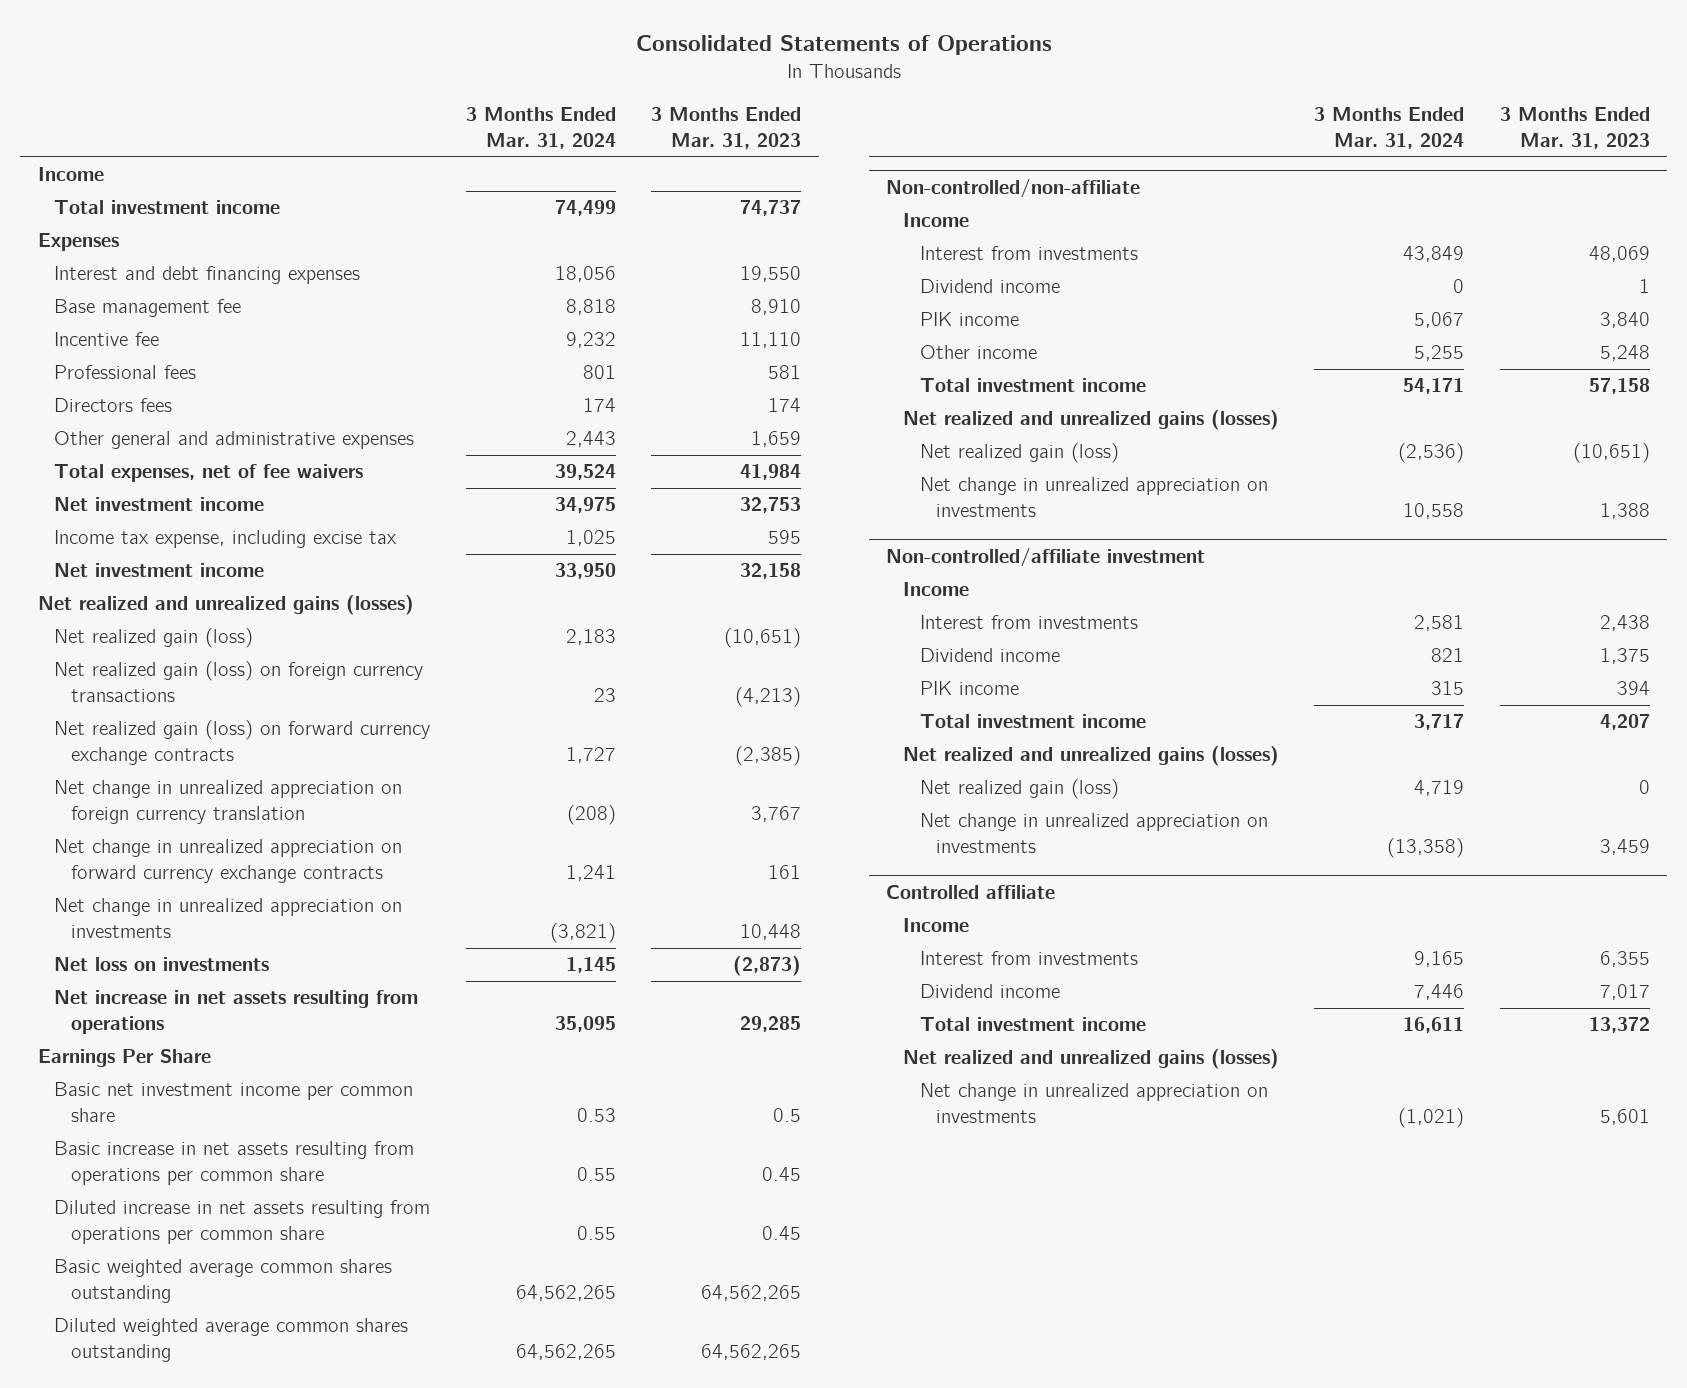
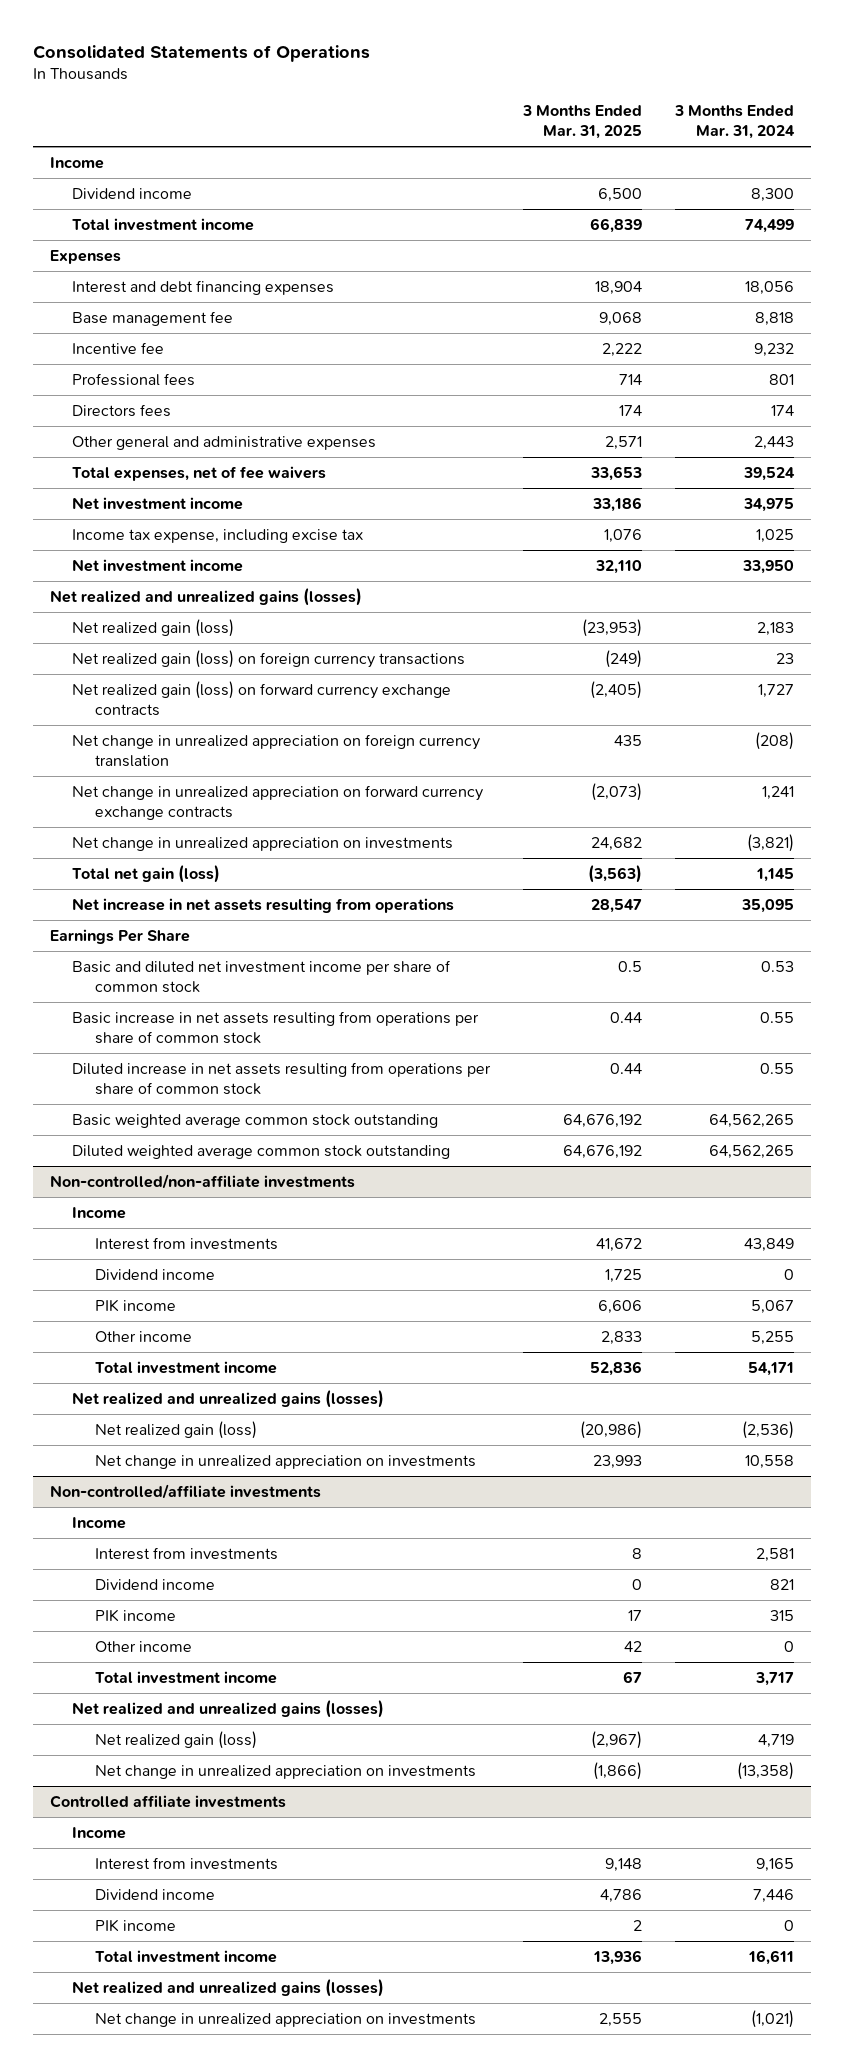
- | 3 Months Ended Mar. 31, 2024 | 3 Months Ended Mar. 31, 2023
+ | 3 Months Ended Mar. 31, 2025 | 3 Months Ended Mar. 31, 2024
+ Dividend income | 6,500 | 8,300
- Net loss on investments | 1,145 | (2,873)
+ Total net gain (loss) | (3,563) | 1,145
- Basic net investment income per common share | 0.53 | 0.5
- Basic increase in net assets resulting from operations per common share | 0.55 | 0.45
- Diluted increase in net assets resulting from operations per common share | 0.55 | 0.45
- Basic weighted average common shares outstanding | 64,562,265 | 64,562,265
- Diluted weighted average common shares outstanding | 64,562,265 | 64,562,265
- Non-controlled/non-affiliate
+ Basic and diluted net investment income per share of common stock | 0.5 | 0.53
+ Basic increase in net assets resulting from operations per share of common stock | 0.44 | 0.55
+ Diluted increase in net assets resulting from operations per share of common stock | 0.44 | 0.55
+ Basic weighted average common stock outstanding | 64,676,192 | 64,562,265
+ Diluted weighted average common stock outstanding | 64,676,192 | 64,562,265
+ Non-controlled/non-affiliate investments
- Non-controlled/affiliate investment
+ Non-controlled/affiliate investments
+ Other income | 42 | 0
- Controlled affiliate
+ Controlled affiliate investments
+ PIK income | 2 | 0

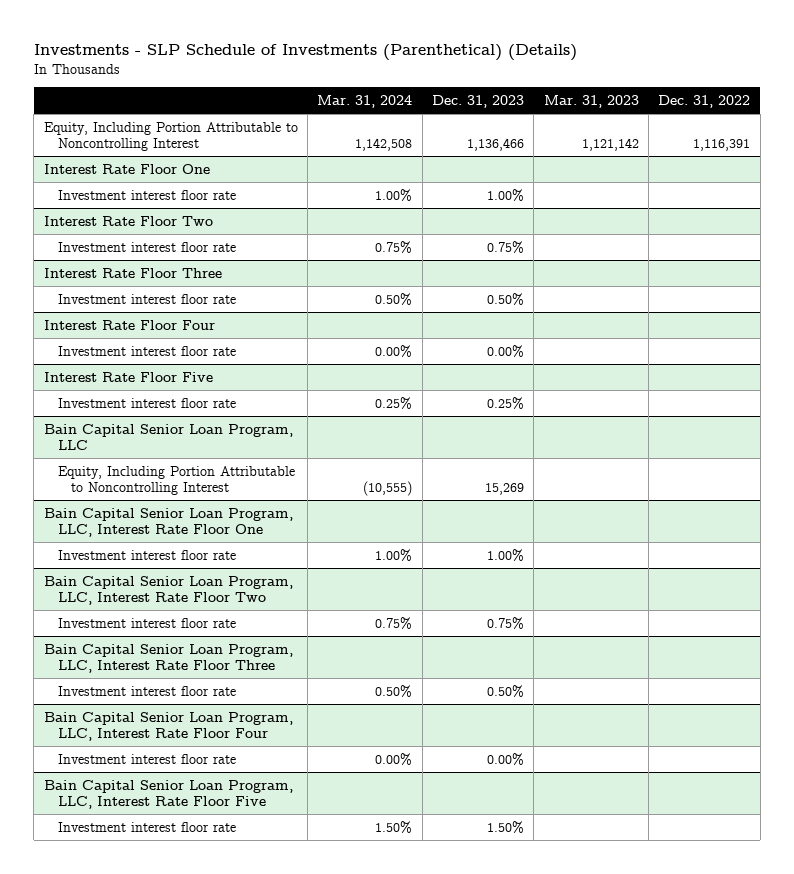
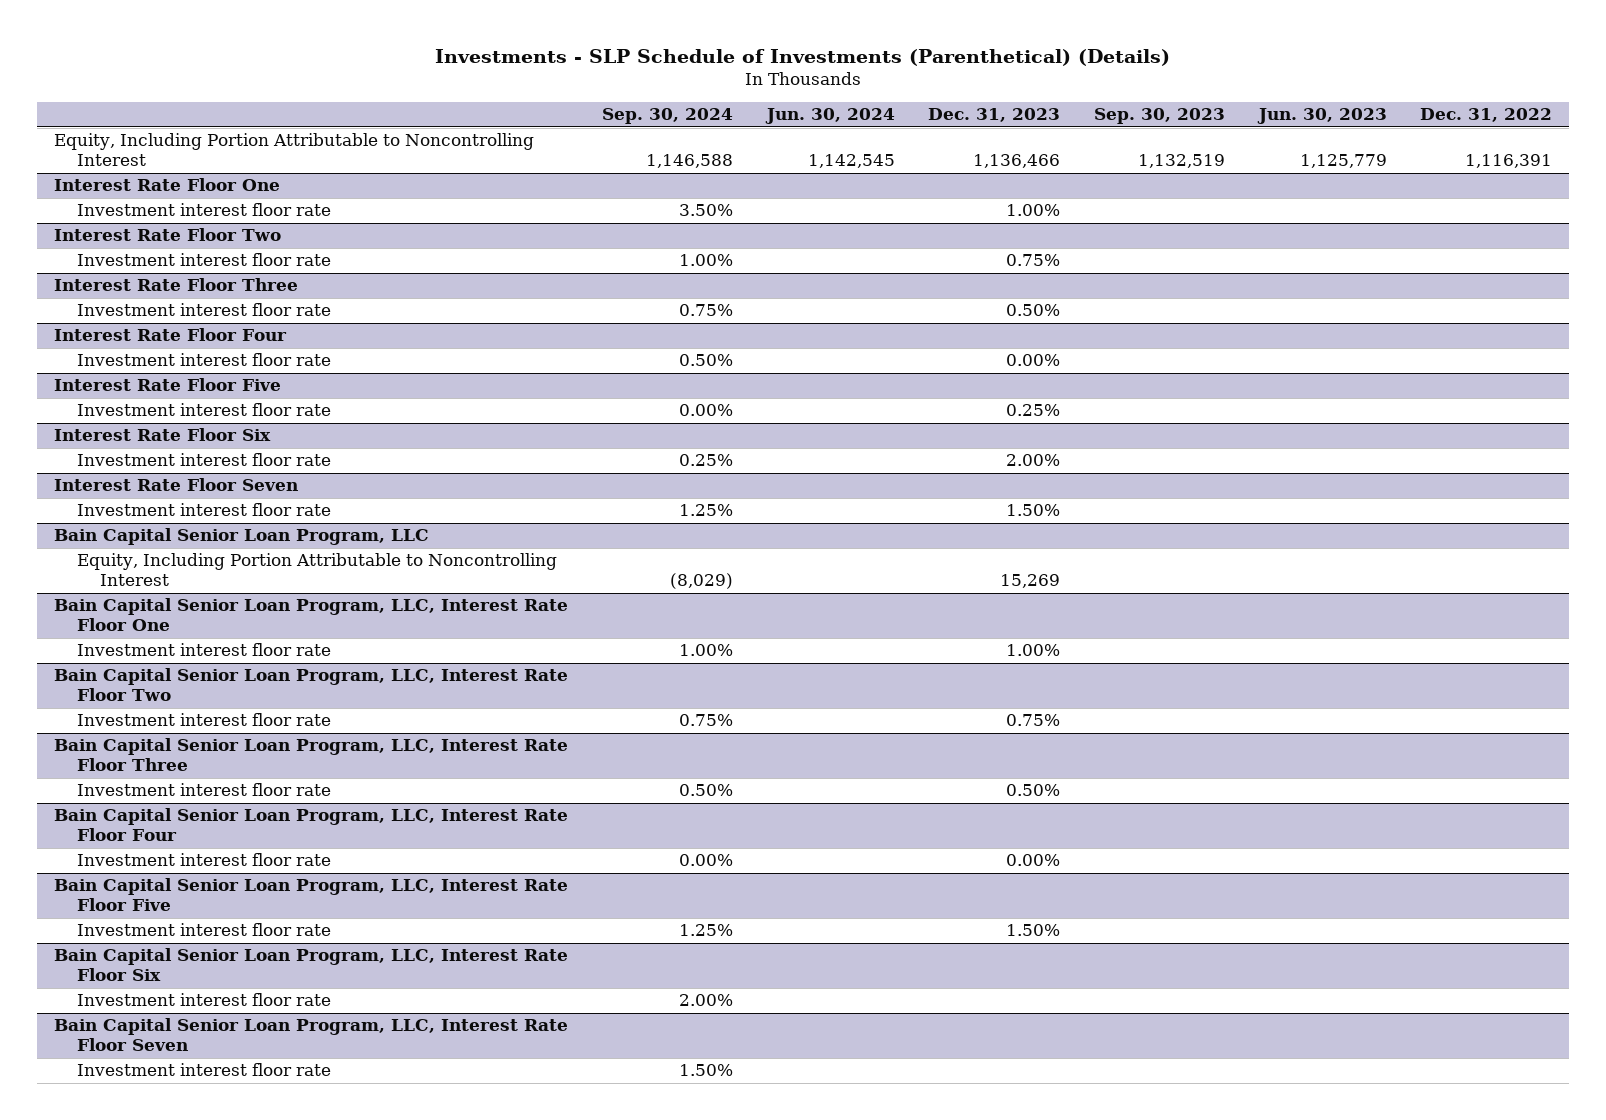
- | Mar. 31, 2024 | Dec. 31, 2023 | Mar. 31, 2023 | Dec. 31, 2022
+ | Sep. 30, 2024 | Jun. 30, 2024 | Dec. 31, 2023 | Sep. 30, 2023 | Jun. 30, 2023 | Dec. 31, 2022
+ Interest Rate Floor Six
+ Investment interest floor rate | 0.25% | | 2.00% | | |
+ Interest Rate Floor Seven
+ Investment interest floor rate | 1.25% | | 1.50% | | |
+ Bain Capital Senior Loan Program, LLC, Interest Rate Floor Six
+ Investment interest floor rate | 2.00% | | | | |
+ Bain Capital Senior Loan Program, LLC, Interest Rate Floor Seven
+ Investment interest floor rate | 1.50% | | | | |

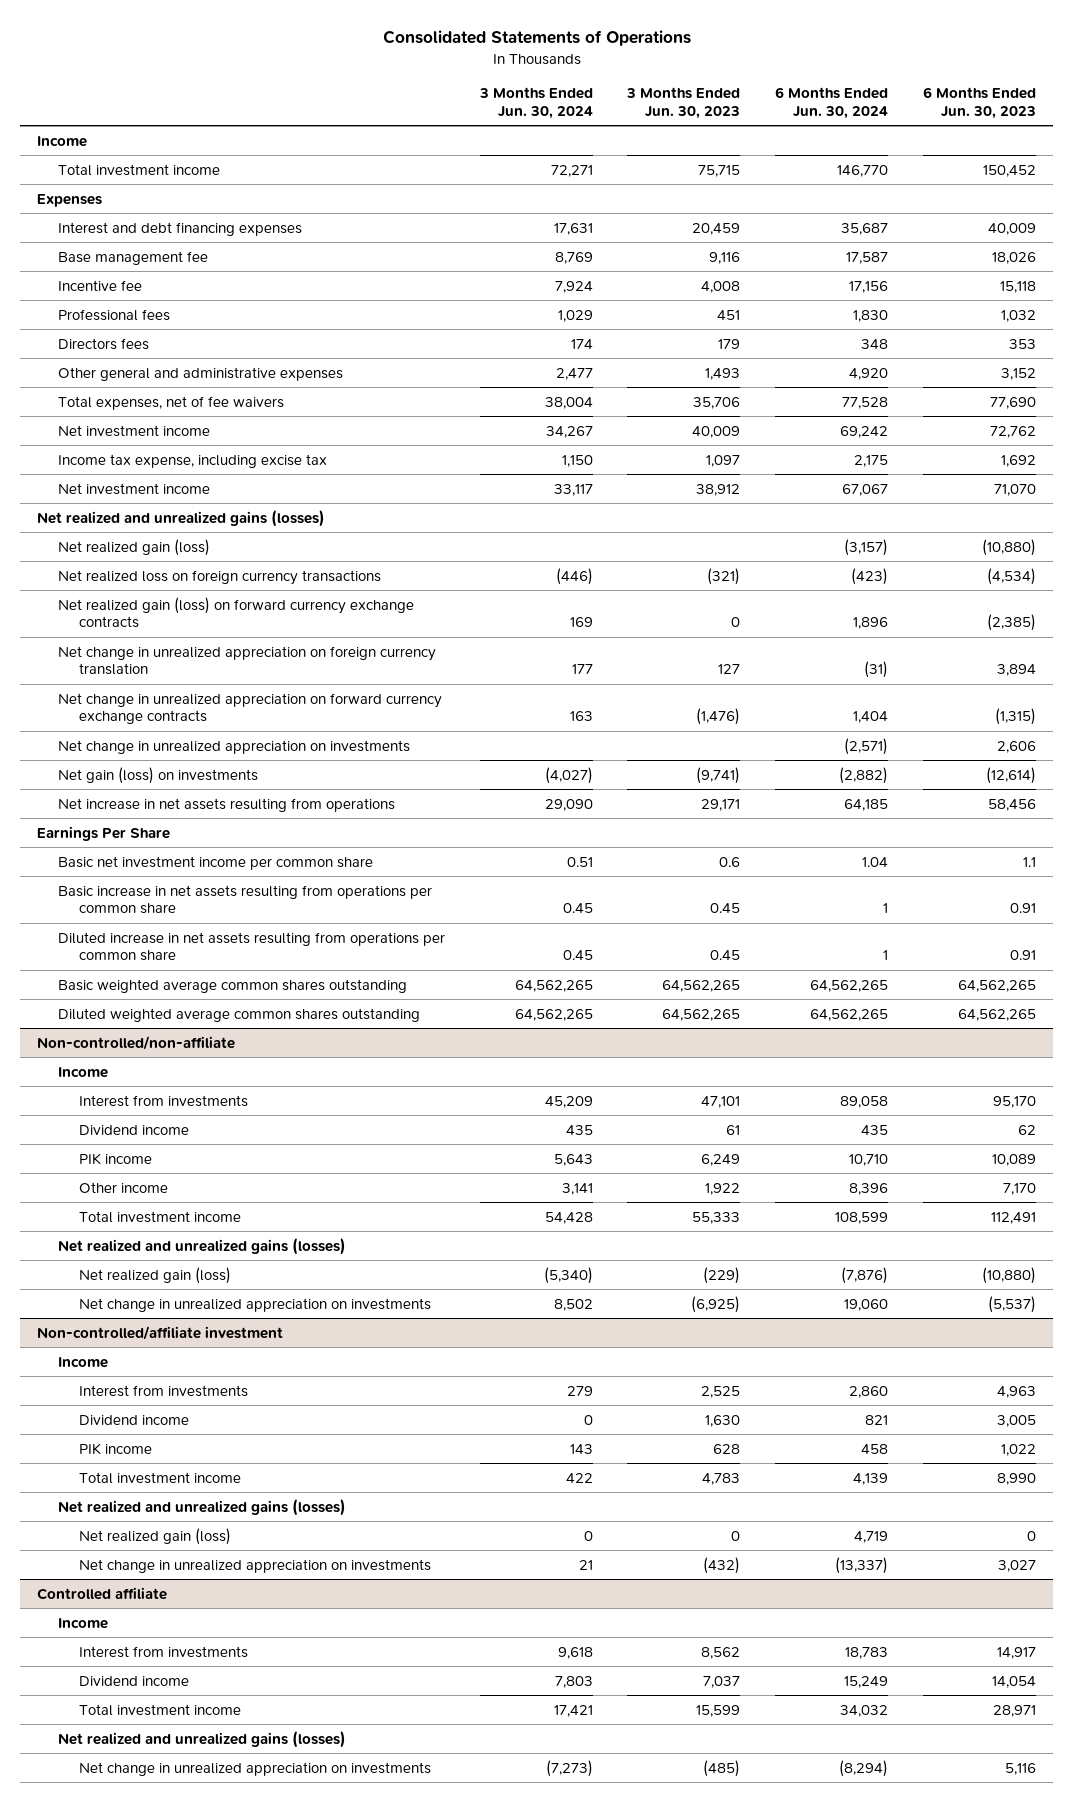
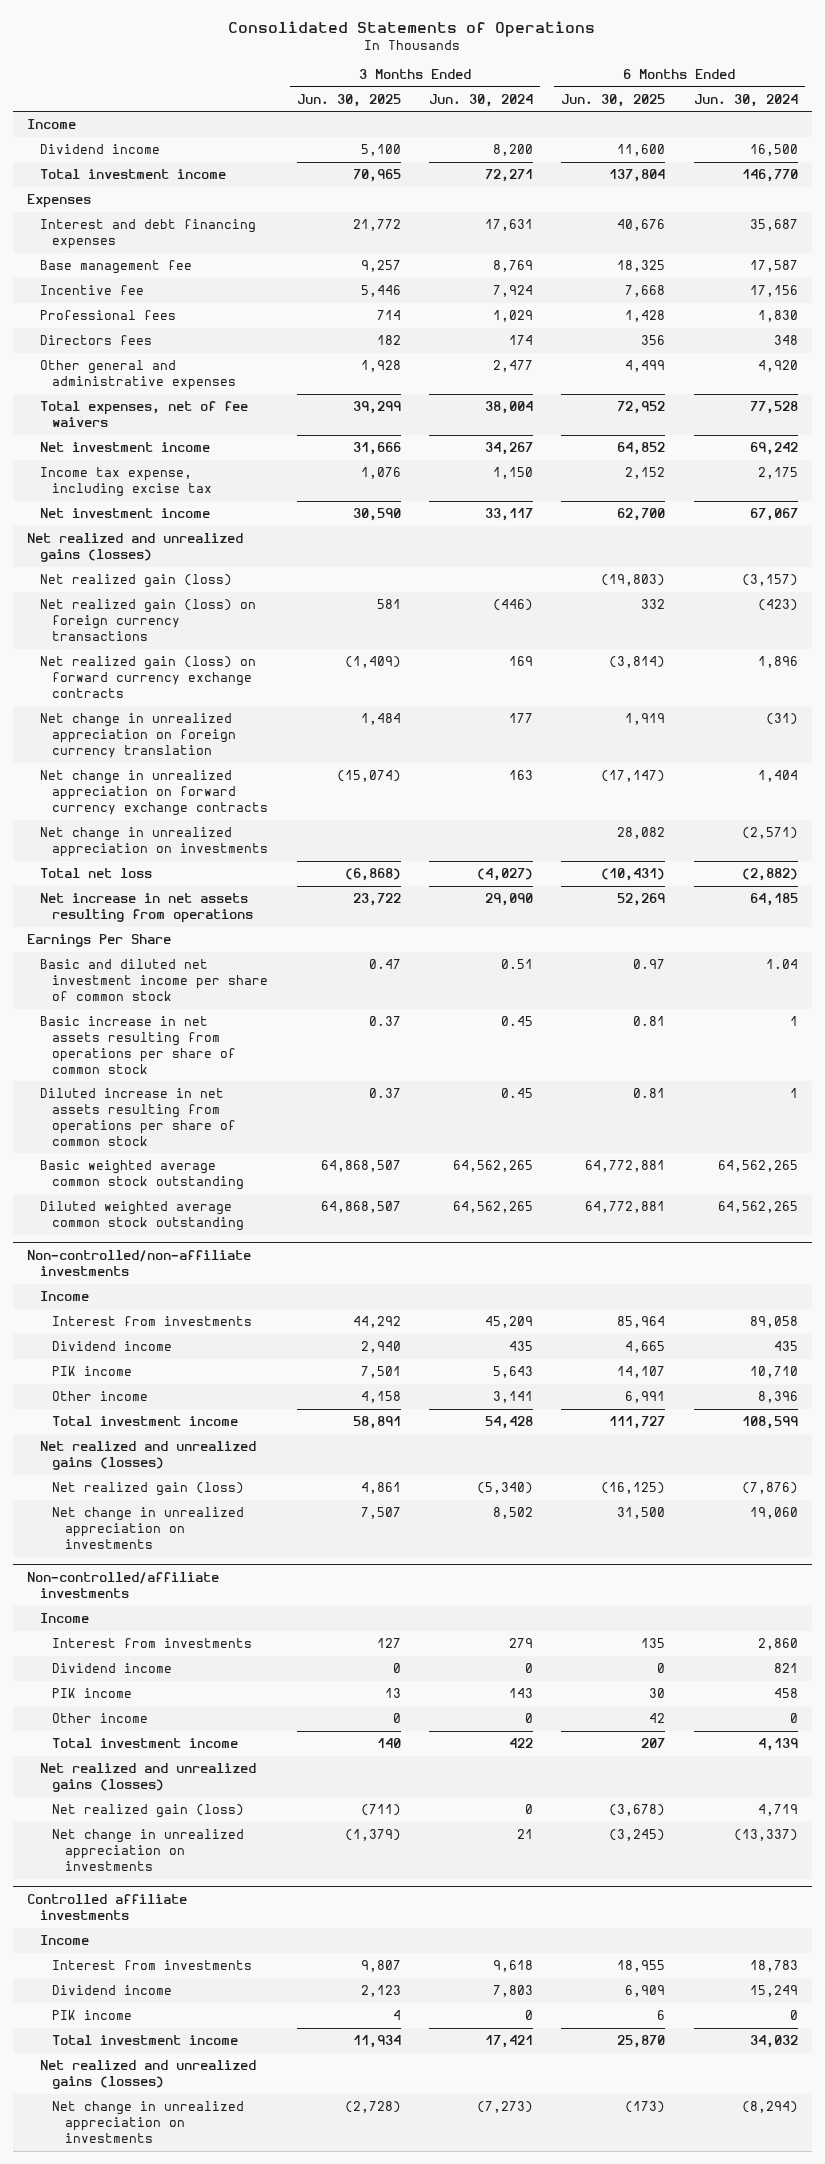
- | 3 Months Ended Jun. 30, 2024 | 3 Months Ended Jun. 30, 2023 | 6 Months Ended Jun. 30, 2024 | 6 Months Ended Jun. 30, 2023
+ | 3 Months Ended Jun. 30, 2025 | 3 Months Ended Jun. 30, 2024 | 6 Months Ended Jun. 30, 2025 | 6 Months Ended Jun. 30, 2024
+ Dividend income | 5,100 | 8,200 | 11,600 | 16,500
- Net realized loss on foreign currency transactions | (446) | (321) | (423) | (4,534)
+ Net realized gain (loss) on foreign currency transactions | 581 | (446) | 332 | (423)
- Net gain (loss) on investments | (4,027) | (9,741) | (2,882) | (12,614)
+ Total net loss | (6,868) | (4,027) | (10,431) | (2,882)
- Basic net investment income per common share | 0.51 | 0.6 | 1.04 | 1.1
- Basic increase in net assets resulting from operations per common share | 0.45 | 0.45 | 1 | 0.91
- Diluted increase in net assets resulting from operations per common share | 0.45 | 0.45 | 1 | 0.91
- Basic weighted average common shares outstanding | 64,562,265 | 64,562,265 | 64,562,265 | 64,562,265
- Diluted weighted average common shares outstanding | 64,562,265 | 64,562,265 | 64,562,265 | 64,562,265
- Non-controlled/non-affiliate
+ Basic and diluted net investment income per share of common stock | 0.47 | 0.51 | 0.97 | 1.04
+ Basic increase in net assets resulting from operations per share of common stock | 0.37 | 0.45 | 0.81 | 1
+ Diluted increase in net assets resulting from operations per share of common stock | 0.37 | 0.45 | 0.81 | 1
+ Basic weighted average common stock outstanding | 64,868,507 | 64,562,265 | 64,772,881 | 64,562,265
+ Diluted weighted average common stock outstanding | 64,868,507 | 64,562,265 | 64,772,881 | 64,562,265
+ Non-controlled/non-affiliate investments
- Non-controlled/affiliate investment
+ Non-controlled/affiliate investments
+ Other income | 0 | 0 | 42 | 0
- Controlled affiliate
+ Controlled affiliate investments
+ PIK income | 4 | 0 | 6 | 0

